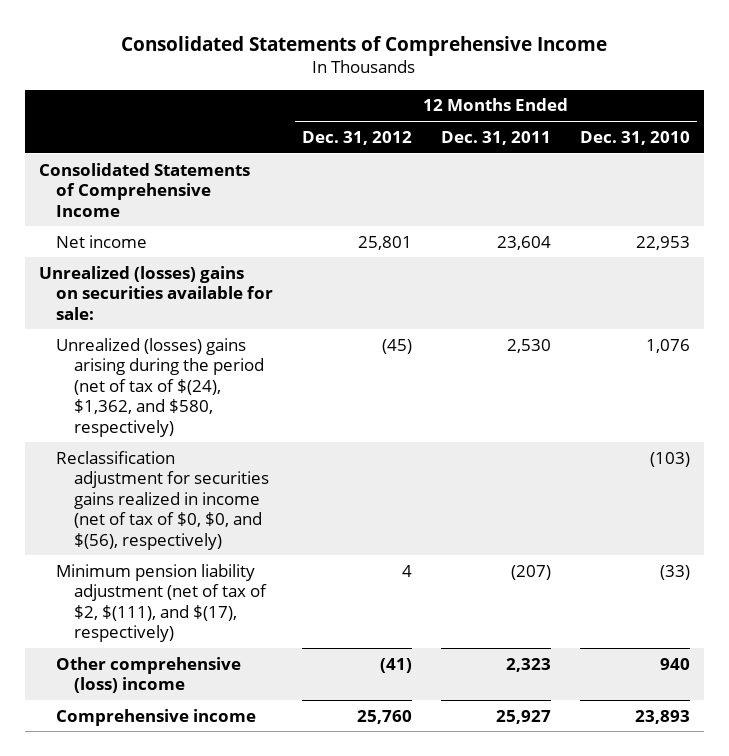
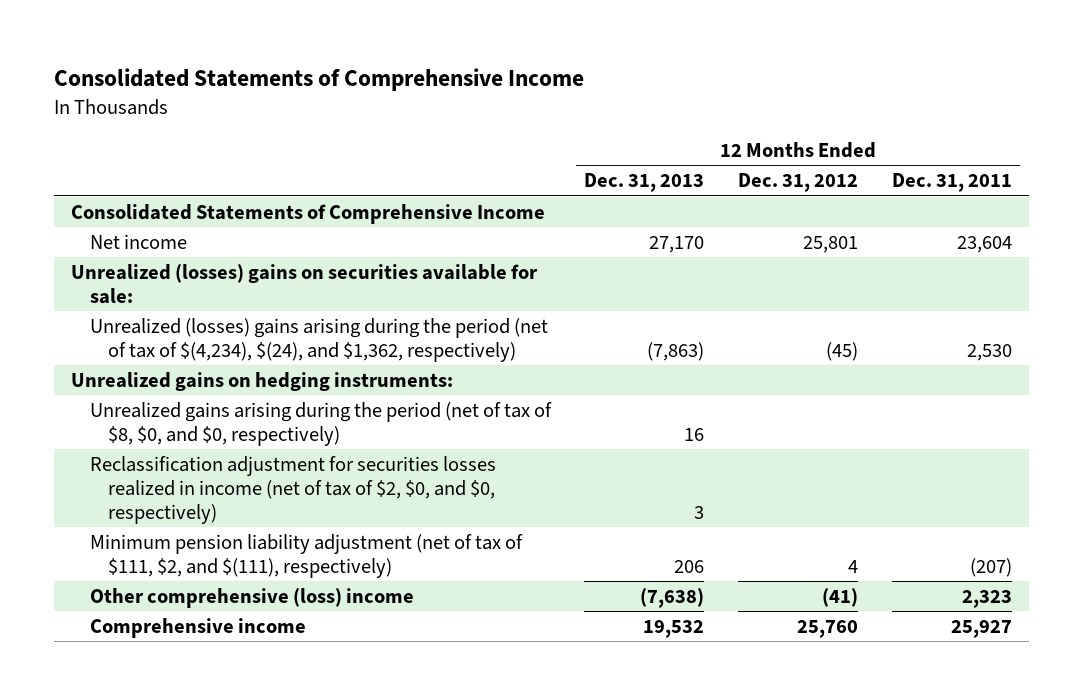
- | 12 Months Ended Dec. 31, 2012 | 12 Months Ended Dec. 31, 2011 | 12 Months Ended Dec. 31, 2010
+ | 12 Months Ended Dec. 31, 2013 | 12 Months Ended Dec. 31, 2012 | 12 Months Ended Dec. 31, 2011
- Unrealized (losses) gains arising during the period (net of tax of $(24), $1,362, and $580, respectively) | (45) | 2,530 | 1,076
- Reclassification adjustment for securities gains realized in income (net of tax of $0, $0, and $(56), respectively) | | | (103)
- Minimum pension liability adjustment (net of tax of $2, $(111), and $(17), respectively) | 4 | (207) | (33)
+ Unrealized (losses) gains arising during the period (net of tax of $(4,234), $(24), and $1,362, respectively) | (7,863) | (45) | 2,530
+ Unrealized gains on hedging instruments:
+ Unrealized gains arising during the period (net of tax of $8, $0, and $0, respectively) | 16 | |
+ Reclassification adjustment for securities losses realized in income (net of tax of $2, $0, and $0, respectively) | 3 | |
+ Minimum pension liability adjustment (net of tax of $111, $2, and $(111), respectively) | 206 | 4 | (207)

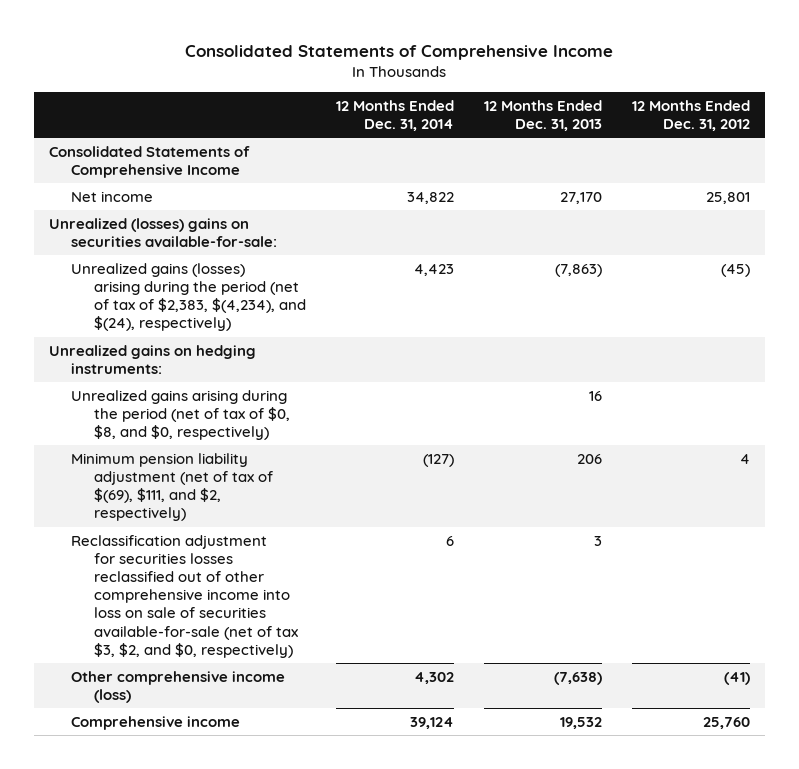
- | 12 Months Ended Dec. 31, 2013 | 12 Months Ended Dec. 31, 2012 | 12 Months Ended Dec. 31, 2011
+ | 12 Months Ended Dec. 31, 2014 | 12 Months Ended Dec. 31, 2013 | 12 Months Ended Dec. 31, 2012
- Unrealized (losses) gains on securities available for sale:
- Unrealized (losses) gains arising during the period (net of tax of $(4,234), $(24), and $1,362, respectively) | (7,863) | (45) | 2,530
+ Unrealized (losses) gains on securities available-for-sale:
+ Unrealized gains (losses) arising during the period (net of tax of $2,383, $(4,234), and $(24), respectively) | 4,423 | (7,863) | (45)
- Unrealized gains arising during the period (net of tax of $8, $0, and $0, respectively) | 16 | |
- Reclassification adjustment for securities losses realized in income (net of tax of $2, $0, and $0, respectively) | 3 | |
- Minimum pension liability adjustment (net of tax of $111, $2, and $(111), respectively) | 206 | 4 | (207)
- Other comprehensive (loss) income | (7,638) | (41) | 2,323
+ Unrealized gains arising during the period (net of tax of $0, $8, and $0, respectively) | | 16 |
+ Minimum pension liability adjustment (net of tax of $(69), $111, and $2, respectively) | (127) | 206 | 4
+ Reclassification adjustment for securities losses reclassified out of other comprehensive income into loss on sale of securities available-for-sale (net of tax $3, $2, and $0, respectively) | 6 | 3 |
+ Other comprehensive income (loss) | 4,302 | (7,638) | (41)

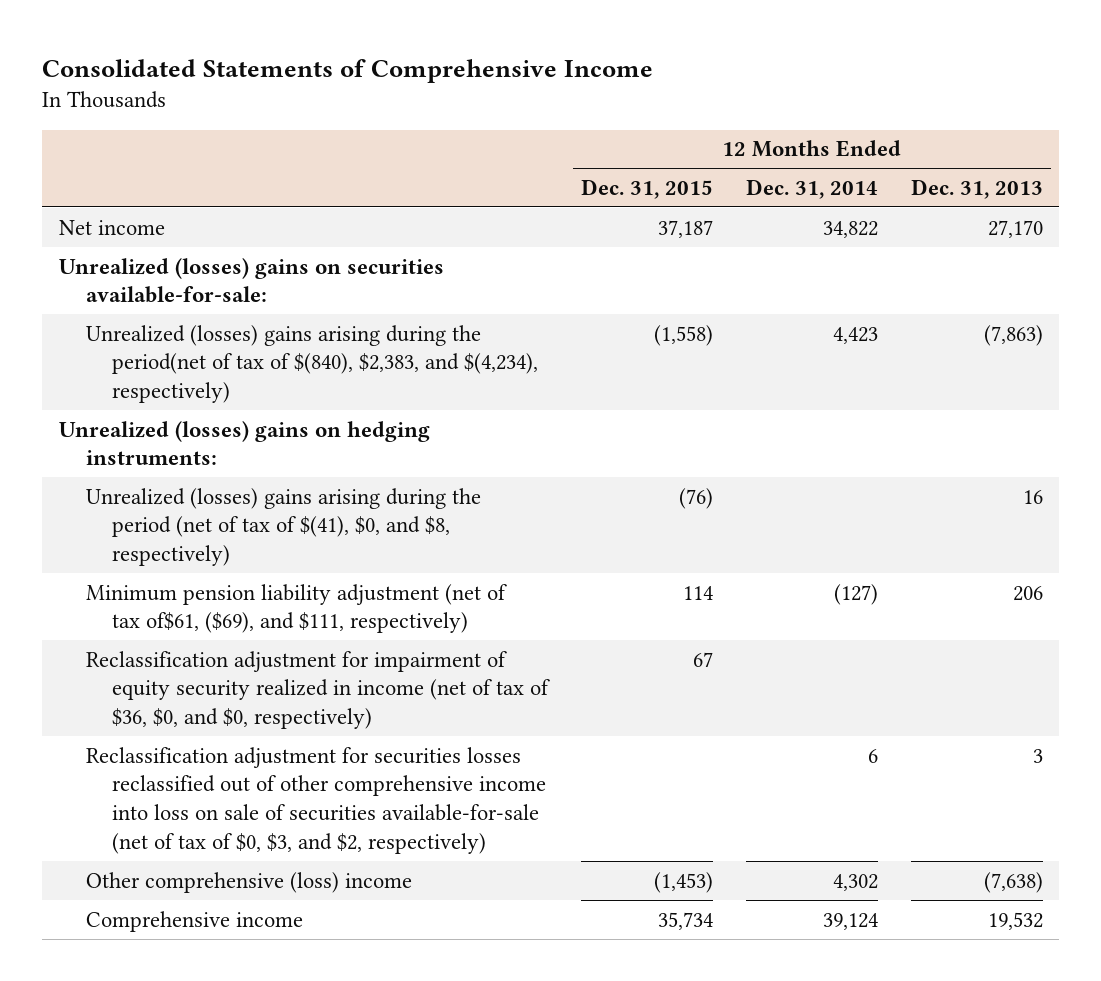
- | 12 Months Ended Dec. 31, 2014 | 12 Months Ended Dec. 31, 2013 | 12 Months Ended Dec. 31, 2012
+ | 12 Months Ended Dec. 31, 2015 | 12 Months Ended Dec. 31, 2014 | 12 Months Ended Dec. 31, 2013
- Consolidated Statements of Comprehensive Income
- Unrealized gains (losses) arising during the period (net of tax of $2,383, $(4,234), and $(24), respectively) | 4,423 | (7,863) | (45)
- Unrealized gains on hedging instruments:
- Unrealized gains arising during the period (net of tax of $0, $8, and $0, respectively) | | 16 |
- Minimum pension liability adjustment (net of tax of $(69), $111, and $2, respectively) | (127) | 206 | 4
- Reclassification adjustment for securities losses reclassified out of other comprehensive income into loss on sale of securities available-for-sale (net of tax $3, $2, and $0, respectively) | 6 | 3 |
- Other comprehensive income (loss) | 4,302 | (7,638) | (41)
+ Unrealized (losses) gains arising during the period(net of tax of $(840), $2,383, and $(4,234), respectively) | (1,558) | 4,423 | (7,863)
+ Unrealized (losses) gains on hedging instruments:
+ Unrealized (losses) gains arising during the period (net of tax of $(41), $0, and $8, respectively) | (76) | | 16
+ Minimum pension liability adjustment (net of tax of$61, ($69), and $111, respectively) | 114 | (127) | 206
+ Reclassification adjustment for impairment of equity security realized in income (net of tax of $36, $0, and $0, respectively) | 67 | |
+ Reclassification adjustment for securities losses reclassified out of other comprehensive income into loss on sale of securities available-for-sale (net of tax of $0, $3, and $2, respectively) | | 6 | 3
+ Other comprehensive (loss) income | (1,453) | 4,302 | (7,638)

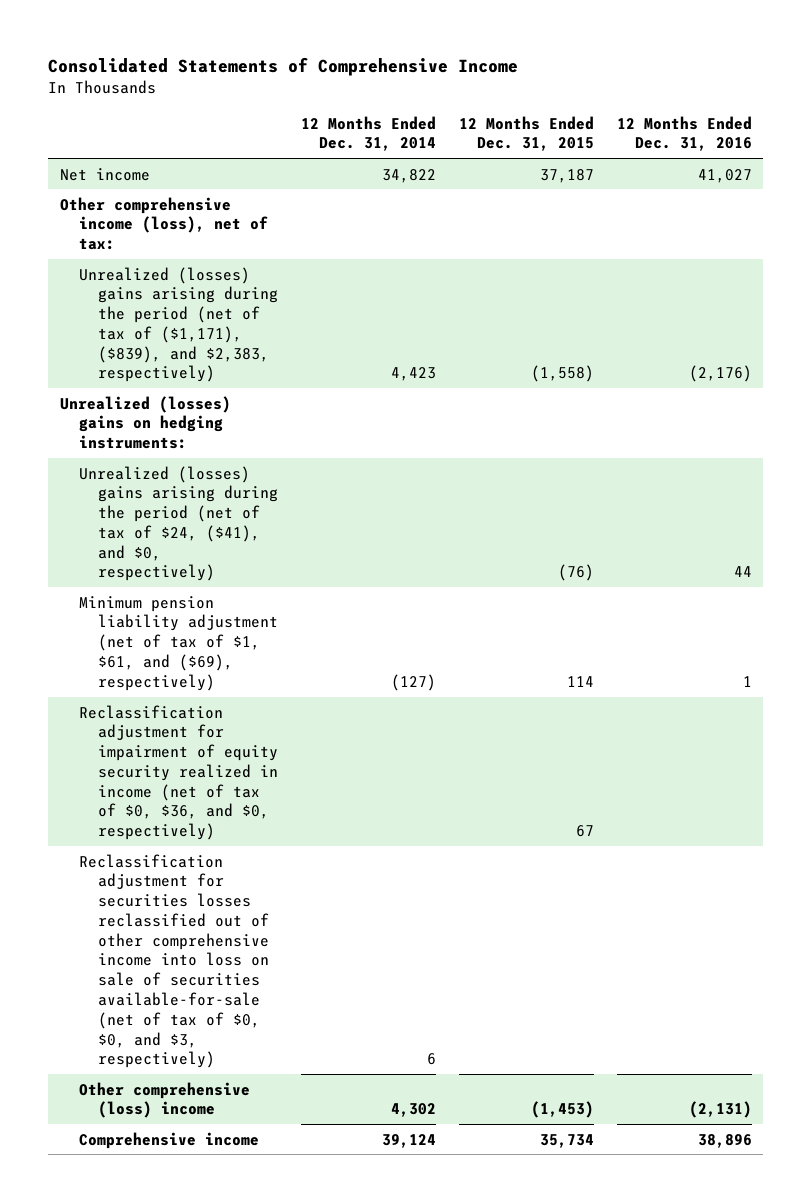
- | 12 Months Ended Dec. 31, 2015 | 12 Months Ended Dec. 31, 2014 | 12 Months Ended Dec. 31, 2013
+ | 12 Months Ended Dec. 31, 2014 | 12 Months Ended Dec. 31, 2015 | 12 Months Ended Dec. 31, 2016
- Unrealized (losses) gains on securities available-for-sale:
- Unrealized (losses) gains arising during the period(net of tax of $(840), $2,383, and $(4,234), respectively) | (1,558) | 4,423 | (7,863)
+ Other comprehensive income (loss), net of tax:
+ Unrealized (losses) gains arising during the period (net of tax of ($1,171), ($839), and $2,383, respectively) | 4,423 | (1,558) | (2,176)
- Unrealized (losses) gains arising during the period (net of tax of $(41), $0, and $8, respectively) | (76) | | 16
- Minimum pension liability adjustment (net of tax of$61, ($69), and $111, respectively) | 114 | (127) | 206
- Reclassification adjustment for impairment of equity security realized in income (net of tax of $36, $0, and $0, respectively) | 67 | |
- Reclassification adjustment for securities losses reclassified out of other comprehensive income into loss on sale of securities available-for-sale (net of tax of $0, $3, and $2, respectively) | | 6 | 3
+ Unrealized (losses) gains arising during the period (net of tax of $24, ($41), and $0, respectively) | | (76) | 44
+ Minimum pension liability adjustment (net of tax of $1, $61, and ($69), respectively) | (127) | 114 | 1
+ Reclassification adjustment for impairment of equity security realized in income (net of tax of $0, $36, and $0, respectively) | | 67 |
+ Reclassification adjustment for securities losses reclassified out of other comprehensive income into loss on sale of securities available-for-sale (net of tax of $0, $0, and $3, respectively) | 6 | |

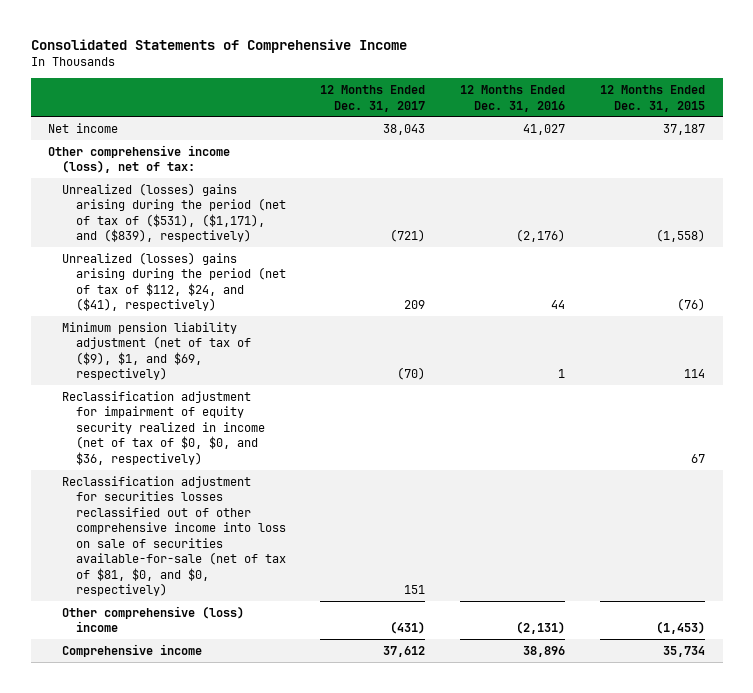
- | 12 Months Ended Dec. 31, 2014 | 12 Months Ended Dec. 31, 2015 | 12 Months Ended Dec. 31, 2016
+ | 12 Months Ended Dec. 31, 2017 | 12 Months Ended Dec. 31, 2016 | 12 Months Ended Dec. 31, 2015
- Unrealized (losses) gains arising during the period (net of tax of ($1,171), ($839), and $2,383, respectively) | 4,423 | (1,558) | (2,176)
- Unrealized (losses) gains on hedging instruments:
- Unrealized (losses) gains arising during the period (net of tax of $24, ($41), and $0, respectively) | | (76) | 44
- Minimum pension liability adjustment (net of tax of $1, $61, and ($69), respectively) | (127) | 114 | 1
- Reclassification adjustment for impairment of equity security realized in income (net of tax of $0, $36, and $0, respectively) | | 67 |
- Reclassification adjustment for securities losses reclassified out of other comprehensive income into loss on sale of securities available-for-sale (net of tax of $0, $0, and $3, respectively) | 6 | |
+ Unrealized (losses) gains arising during the period (net of tax of ($531), ($1,171), and ($839), respectively) | (721) | (2,176) | (1,558)
+ Unrealized (losses) gains arising during the period (net of tax of $112, $24, and ($41), respectively) | 209 | 44 | (76)
+ Minimum pension liability adjustment (net of tax of ($9), $1, and $69, respectively) | (70) | 1 | 114
+ Reclassification adjustment for impairment of equity security realized in income (net of tax of $0, $0, and $36, respectively) | | | 67
+ Reclassification adjustment for securities losses reclassified out of other comprehensive income into loss on sale of securities available-for-sale (net of tax of $81, $0, and $0, respectively) | 151 | |

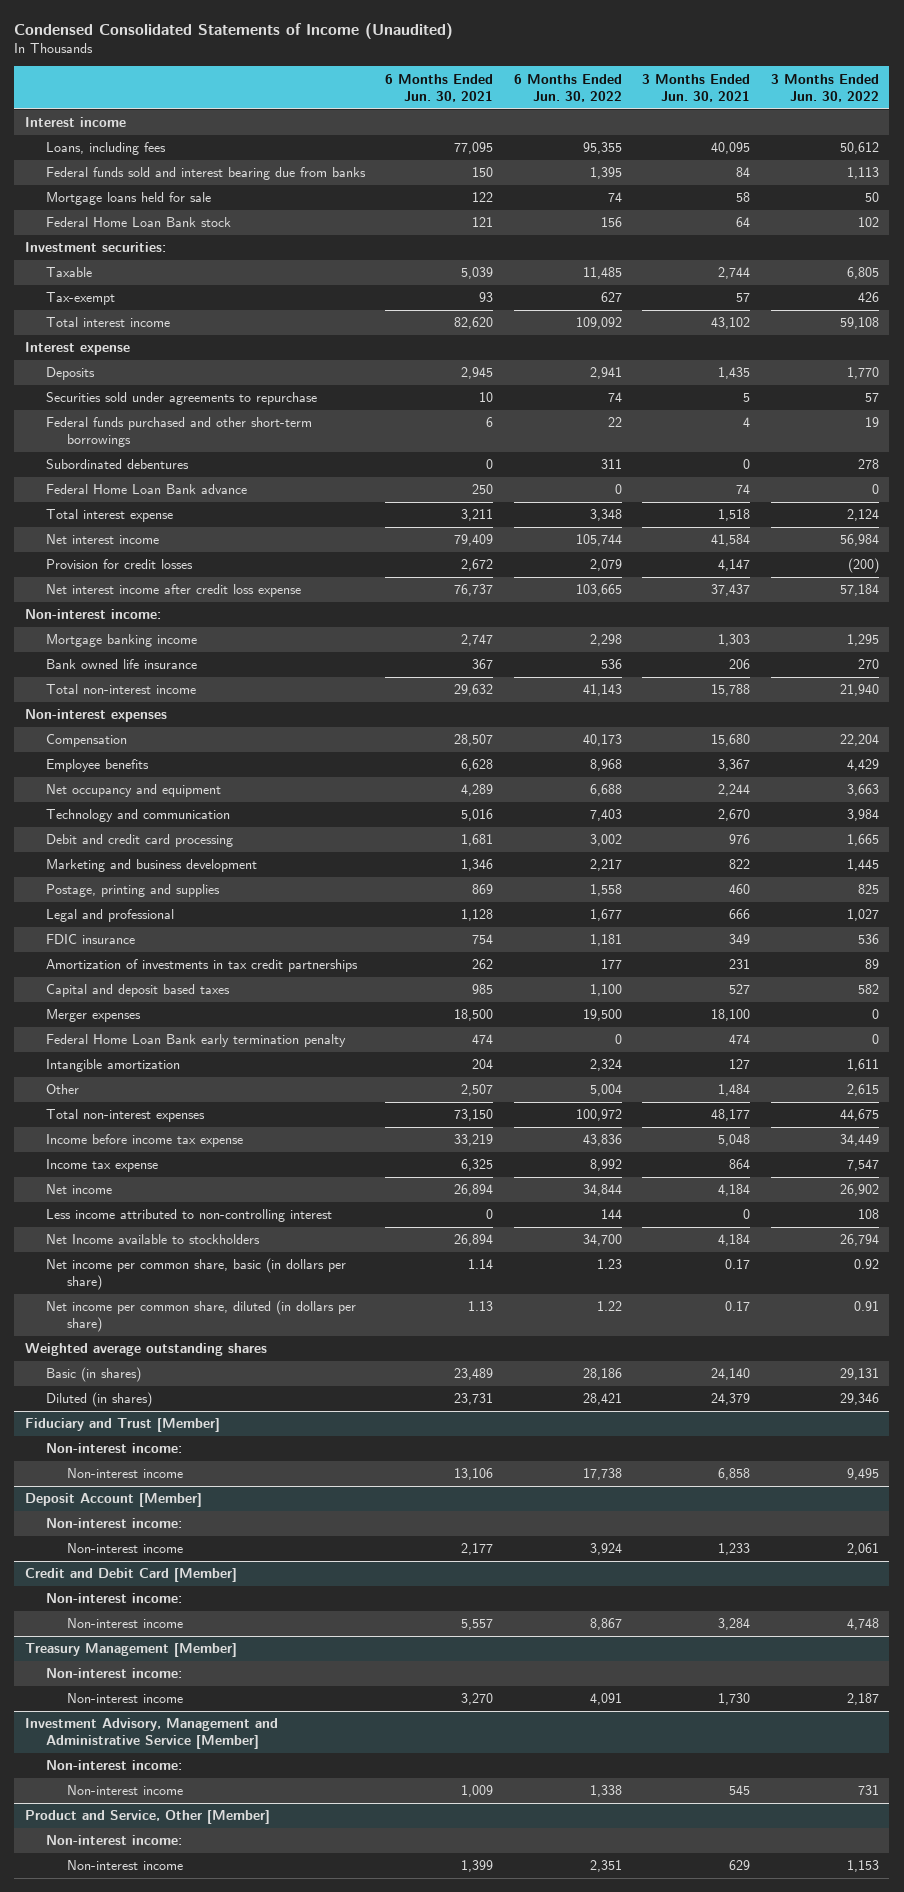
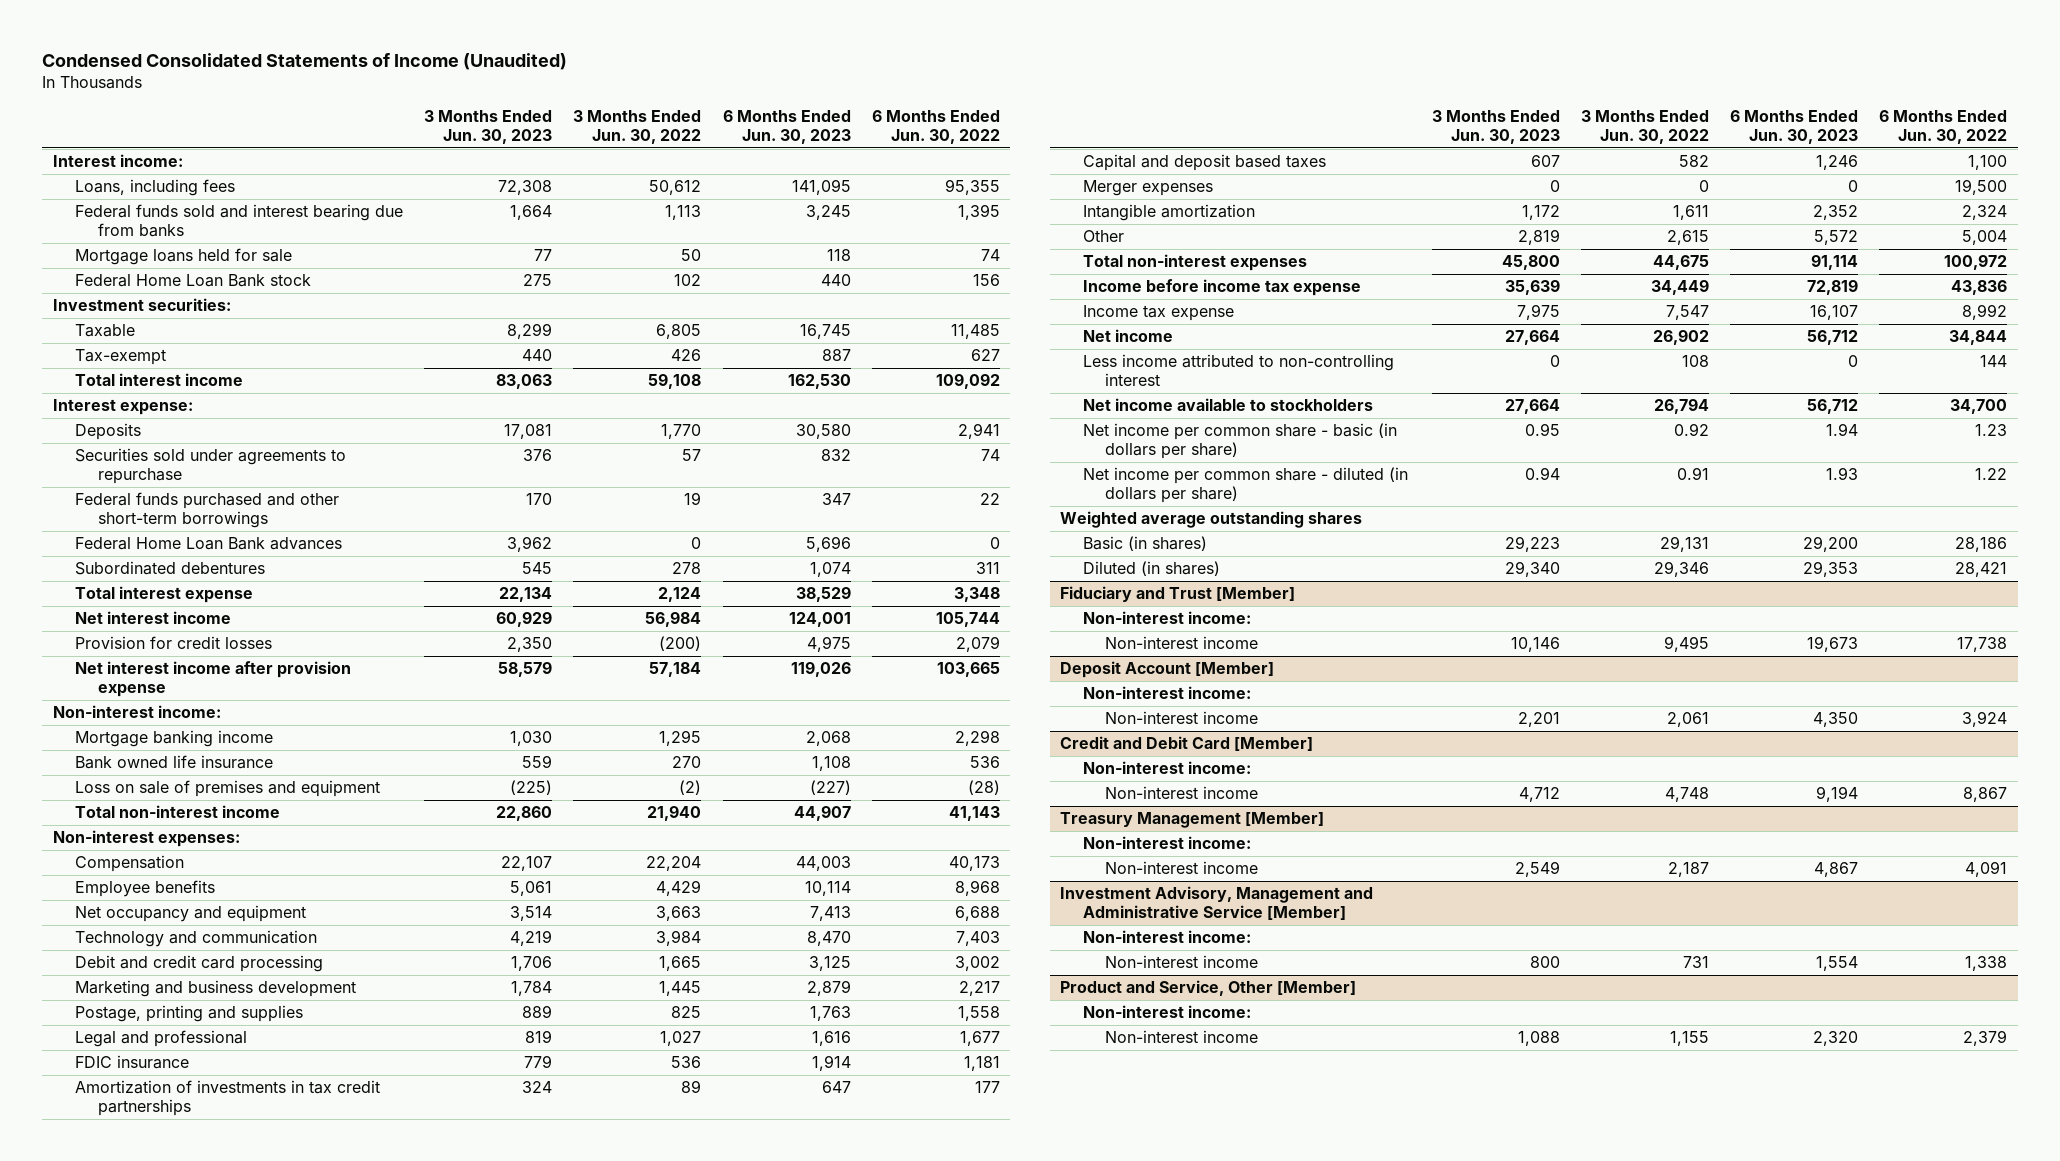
- | 6 Months Ended Jun. 30, 2021 | 6 Months Ended Jun. 30, 2022 | 3 Months Ended Jun. 30, 2021 | 3 Months Ended Jun. 30, 2022
+ | 3 Months Ended Jun. 30, 2023 | 3 Months Ended Jun. 30, 2022 | 6 Months Ended Jun. 30, 2023 | 6 Months Ended Jun. 30, 2022
- Interest income
+ Interest income:
- Interest expense
+ Interest expense:
+ Federal Home Loan Bank advances | 3,962 | 0 | 5,696 | 0
- Federal Home Loan Bank advance | 250 | 0 | 74 | 0
- Net interest income after credit loss expense | 76,737 | 103,665 | 37,437 | 57,184
+ Net interest income after provision expense | 58,579 | 57,184 | 119,026 | 103,665
+ Loss on sale of premises and equipment | (225) | (2) | (227) | (28)
- Non-interest expenses
+ Non-interest expenses:
- Federal Home Loan Bank early termination penalty | 474 | 0 | 474 | 0
- Net Income available to stockholders | 26,894 | 34,700 | 4,184 | 26,794
- Net income per common share, basic (in dollars per share) | 1.14 | 1.23 | 0.17 | 0.92
- Net income per common share, diluted (in dollars per share) | 1.13 | 1.22 | 0.17 | 0.91
+ Net income available to stockholders | 27,664 | 26,794 | 56,712 | 34,700
+ Net income per common share - basic (in dollars per share) | 0.95 | 0.92 | 1.94 | 1.23
+ Net income per common share - diluted (in dollars per share) | 0.94 | 0.91 | 1.93 | 1.22
@ Product and Service, Other [Member]
- Non-interest income | 1,399 | 2,351 | 629 | 1,153
+ Non-interest income | 1,088 | 1,155 | 2,320 | 2,379

